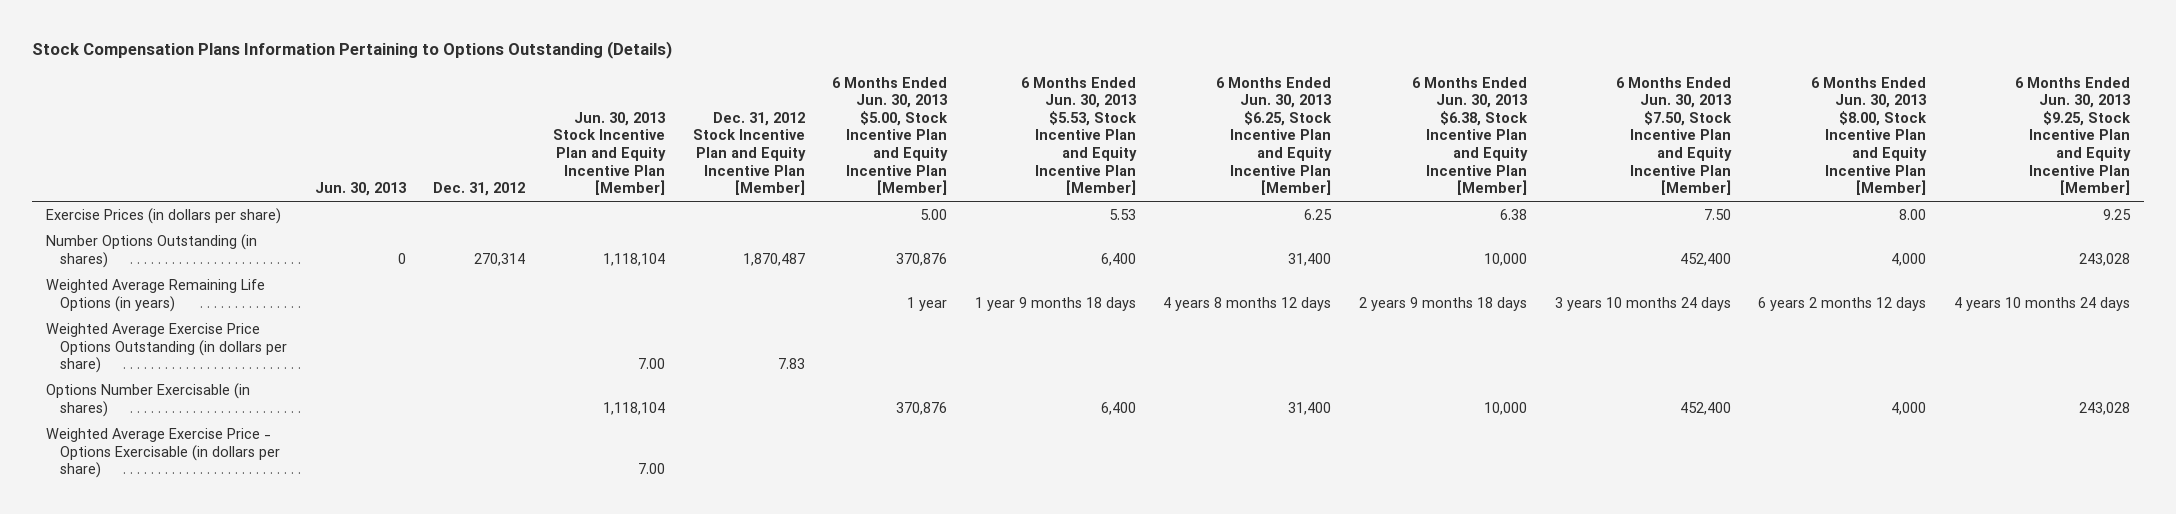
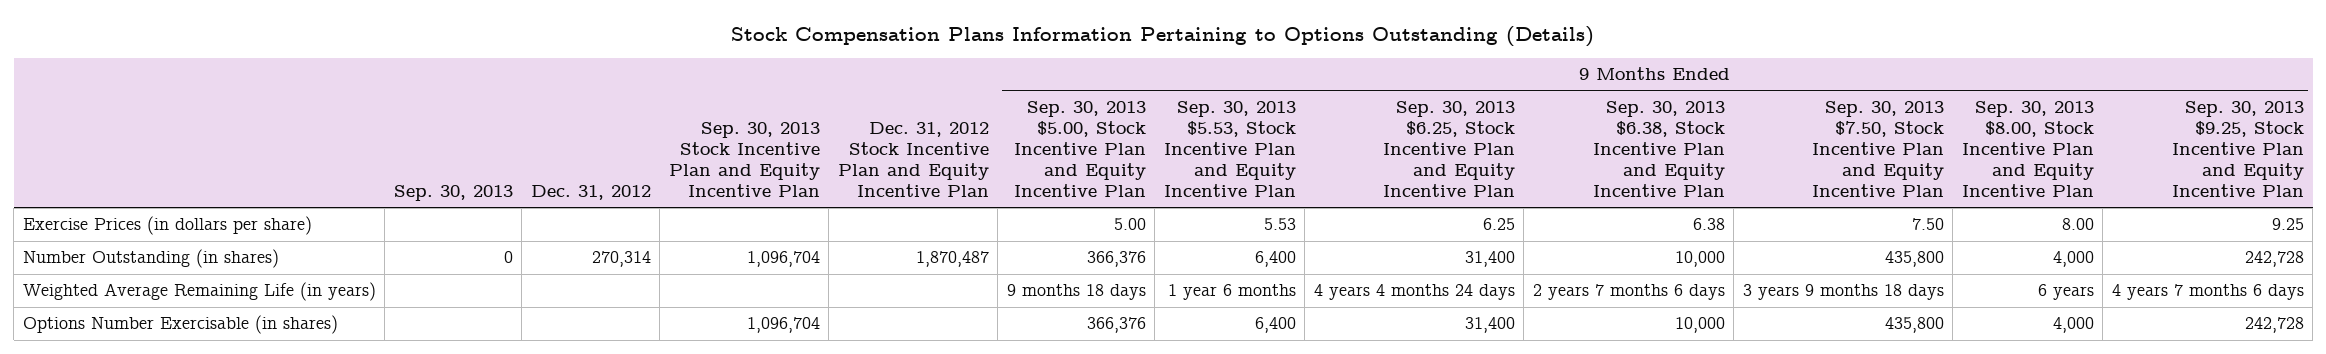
- | Jun. 30, 2013 | Dec. 31, 2012 | Jun. 30, 2013 Stock Incentive Plan and Equity Incentive Plan [Member] | Dec. 31, 2012 Stock Incentive Plan and Equity Incentive Plan [Member] | 6 Months Ended Jun. 30, 2013 $5.00, Stock Incentive Plan and Equity Incentive Plan [Member] | 6 Months Ended Jun. 30, 2013 $5.53, Stock Incentive Plan and Equity Incentive Plan [Member] | 6 Months Ended Jun. 30, 2013 $6.25, Stock Incentive Plan and Equity Incentive Plan [Member] | 6 Months Ended Jun. 30, 2013 $6.38, Stock Incentive Plan and Equity Incentive Plan [Member] | 6 Months Ended Jun. 30, 2013 $7.50, Stock Incentive Plan and Equity Incentive Plan [Member] | 6 Months Ended Jun. 30, 2013 $8.00, Stock Incentive Plan and Equity Incentive Plan [Member] | 6 Months Ended Jun. 30, 2013 $9.25, Stock Incentive Plan and Equity Incentive Plan [Member]
+ | Sep. 30, 2013 | Dec. 31, 2012 | Sep. 30, 2013 Stock Incentive Plan and Equity Incentive Plan | Dec. 31, 2012 Stock Incentive Plan and Equity Incentive Plan | 9 Months Ended Sep. 30, 2013 $5.00, Stock Incentive Plan and Equity Incentive Plan | 9 Months Ended Sep. 30, 2013 $5.53, Stock Incentive Plan and Equity Incentive Plan | 9 Months Ended Sep. 30, 2013 $6.25, Stock Incentive Plan and Equity Incentive Plan | 9 Months Ended Sep. 30, 2013 $6.38, Stock Incentive Plan and Equity Incentive Plan | 9 Months Ended Sep. 30, 2013 $7.50, Stock Incentive Plan and Equity Incentive Plan | 9 Months Ended Sep. 30, 2013 $8.00, Stock Incentive Plan and Equity Incentive Plan | 9 Months Ended Sep. 30, 2013 $9.25, Stock Incentive Plan and Equity Incentive Plan
- Number Options Outstanding (in shares) | 0 | 270,314 | 1,118,104 | 1,870,487 | 370,876 | 6,400 | 31,400 | 10,000 | 452,400 | 4,000 | 243,028
- Weighted Average Remaining Life Options (in years) | | | | | 1 year | 1 year 9 months 18 days | 4 years 8 months 12 days | 2 years 9 months 18 days | 3 years 10 months 24 days | 6 years 2 months 12 days | 4 years 10 months 24 days
- Weighted Average Exercise Price Options Outstanding (in dollars per share) | | | 7.00 | 7.83 | | | | | | |
+ Number Outstanding (in shares) | 0 | 270,314 | 1,096,704 | 1,870,487 | 366,376 | 6,400 | 31,400 | 10,000 | 435,800 | 4,000 | 242,728
+ Weighted Average Remaining Life (in years) | | | | | 9 months 18 days | 1 year 6 months | 4 years 4 months 24 days | 2 years 7 months 6 days | 3 years 9 months 18 days | 6 years | 4 years 7 months 6 days
- Weighted Average Exercise Price - Options Exercisable (in dollars per share) | | | 7.00 | | | | | | | |

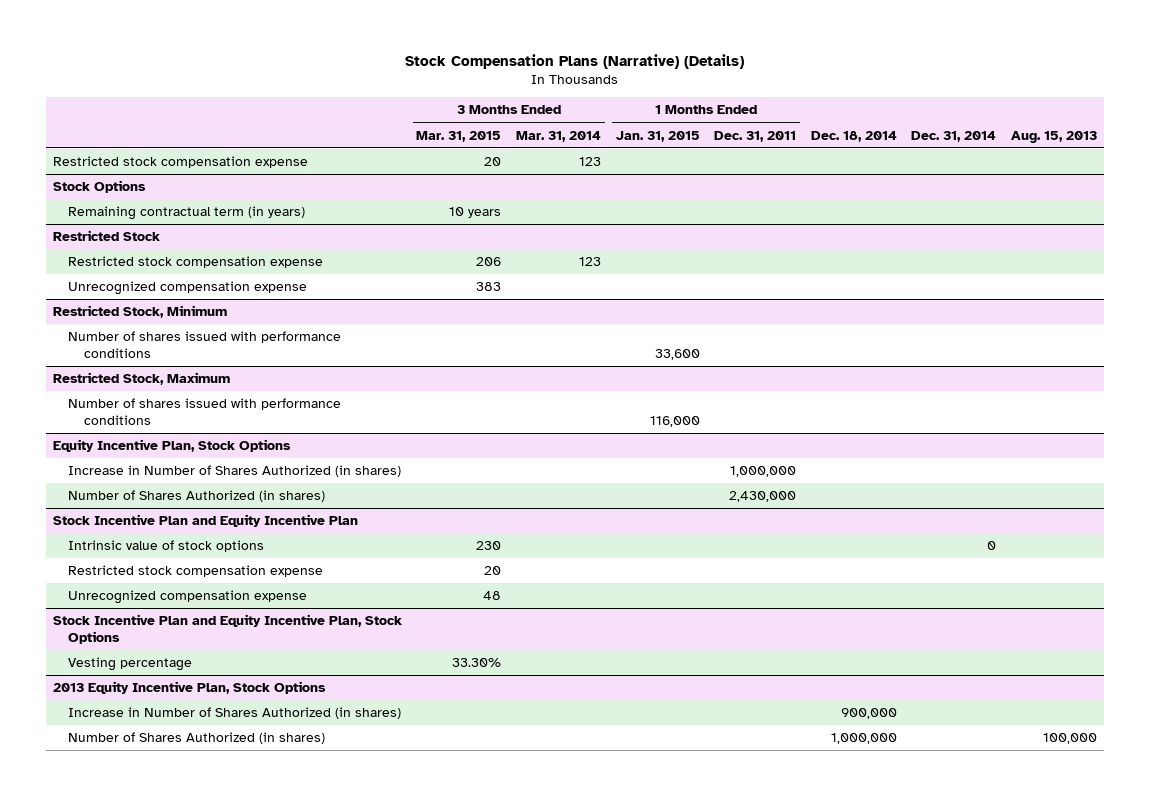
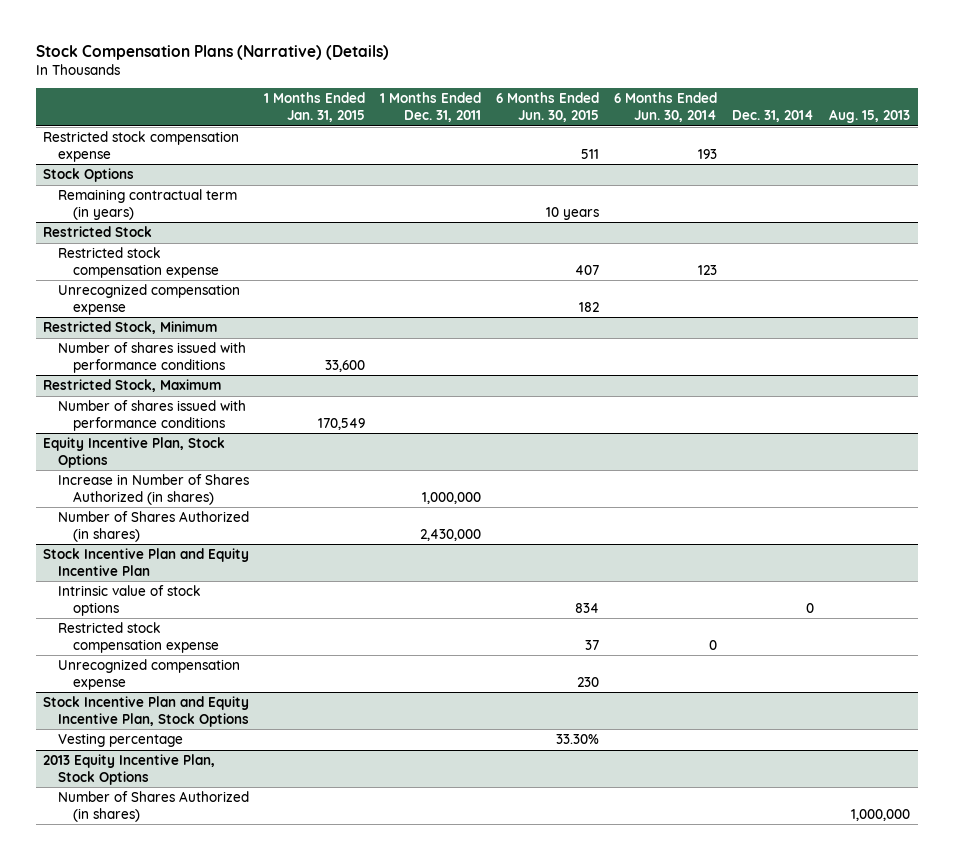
- | 3 Months Ended Mar. 31, 2015 | 3 Months Ended Mar. 31, 2014 | 1 Months Ended Jan. 31, 2015 | 1 Months Ended Dec. 31, 2011 | Dec. 18, 2014 | Dec. 31, 2014 | Aug. 15, 2013
+ | 1 Months Ended Jan. 31, 2015 | 1 Months Ended Dec. 31, 2011 | 6 Months Ended Jun. 30, 2015 | 6 Months Ended Jun. 30, 2014 | Dec. 31, 2014 | Aug. 15, 2013
@ Restricted Stock, Maximum
- Number of shares issued with performance conditions | | | 116,000 | | | |
+ Number of shares issued with performance conditions | 170,549 | | | | |
@ 2013 Equity Incentive Plan, Stock Options
- Increase in Number of Shares Authorized (in shares) | | | | | 900,000 | |
- Number of Shares Authorized (in shares) | | | | | 1,000,000 | | 100,000
+ Number of Shares Authorized (in shares) | | | | | | 1,000,000

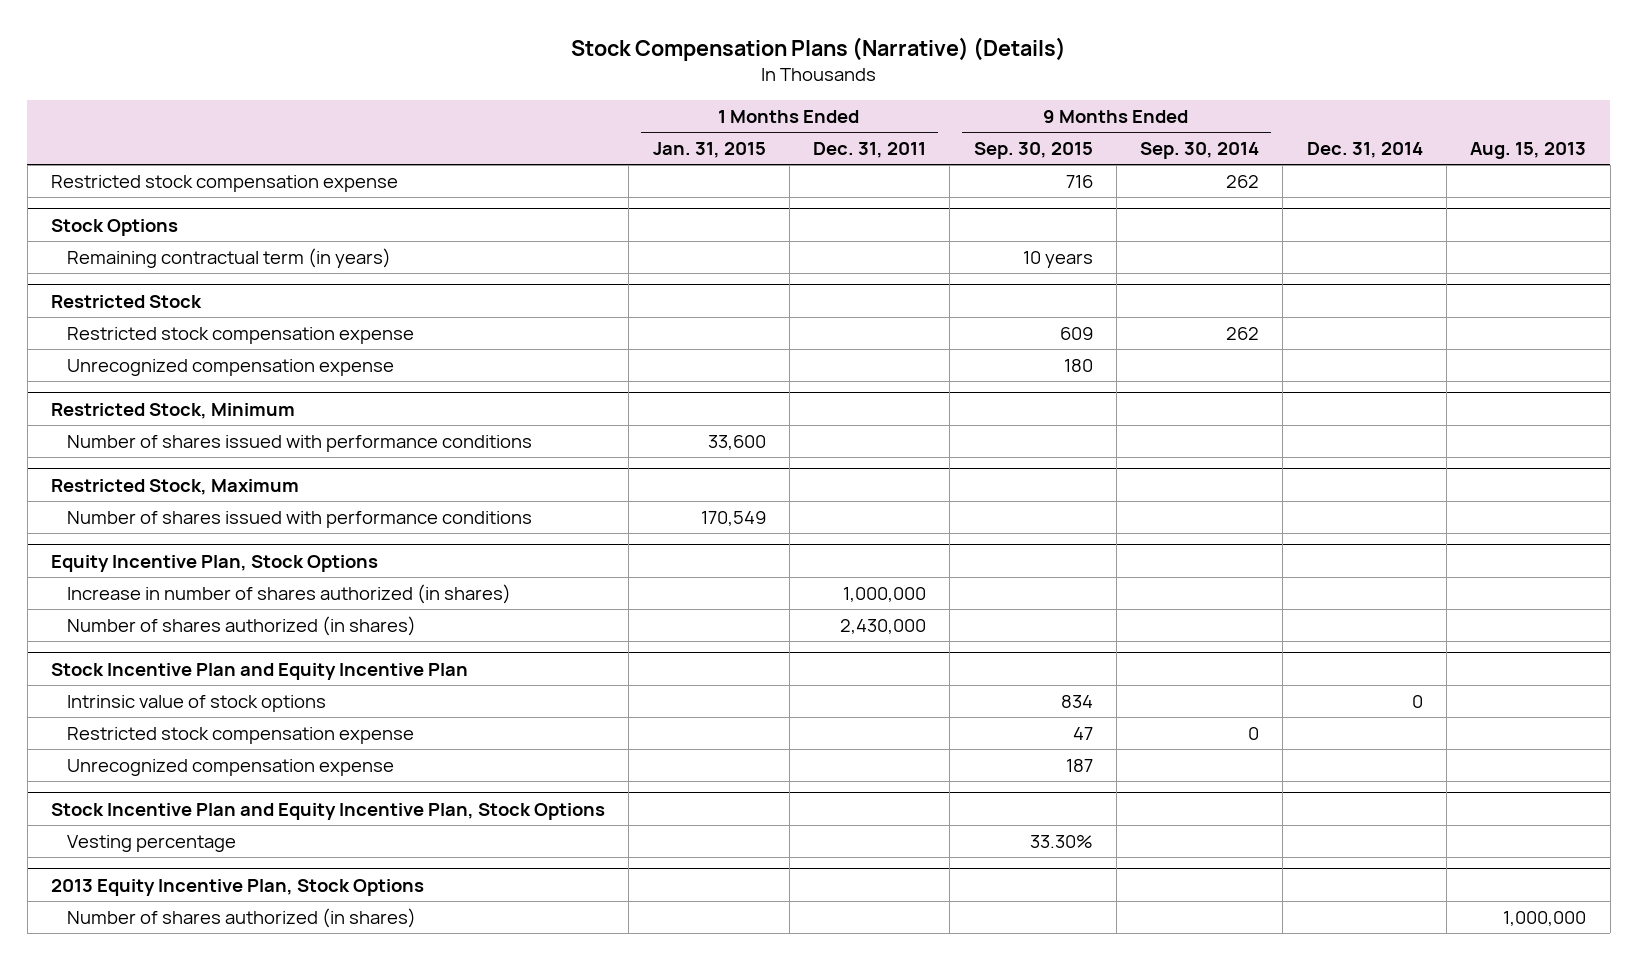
- | 1 Months Ended Jan. 31, 2015 | 1 Months Ended Dec. 31, 2011 | 6 Months Ended Jun. 30, 2015 | 6 Months Ended Jun. 30, 2014 | Dec. 31, 2014 | Aug. 15, 2013
+ | 1 Months Ended Jan. 31, 2015 | 1 Months Ended Dec. 31, 2011 | 9 Months Ended Sep. 30, 2015 | 9 Months Ended Sep. 30, 2014 | Dec. 31, 2014 | Aug. 15, 2013
@ Equity Incentive Plan, Stock Options
- Increase in Number of Shares Authorized (in shares) | | 1,000,000 | | | |
- Number of Shares Authorized (in shares) | | 2,430,000 | | | |
+ Increase in number of shares authorized (in shares) | | 1,000,000 | | | |
+ Number of shares authorized (in shares) | | 2,430,000 | | | |
@ 2013 Equity Incentive Plan, Stock Options
- Number of Shares Authorized (in shares) | | | | | | 1,000,000
+ Number of shares authorized (in shares) | | | | | | 1,000,000

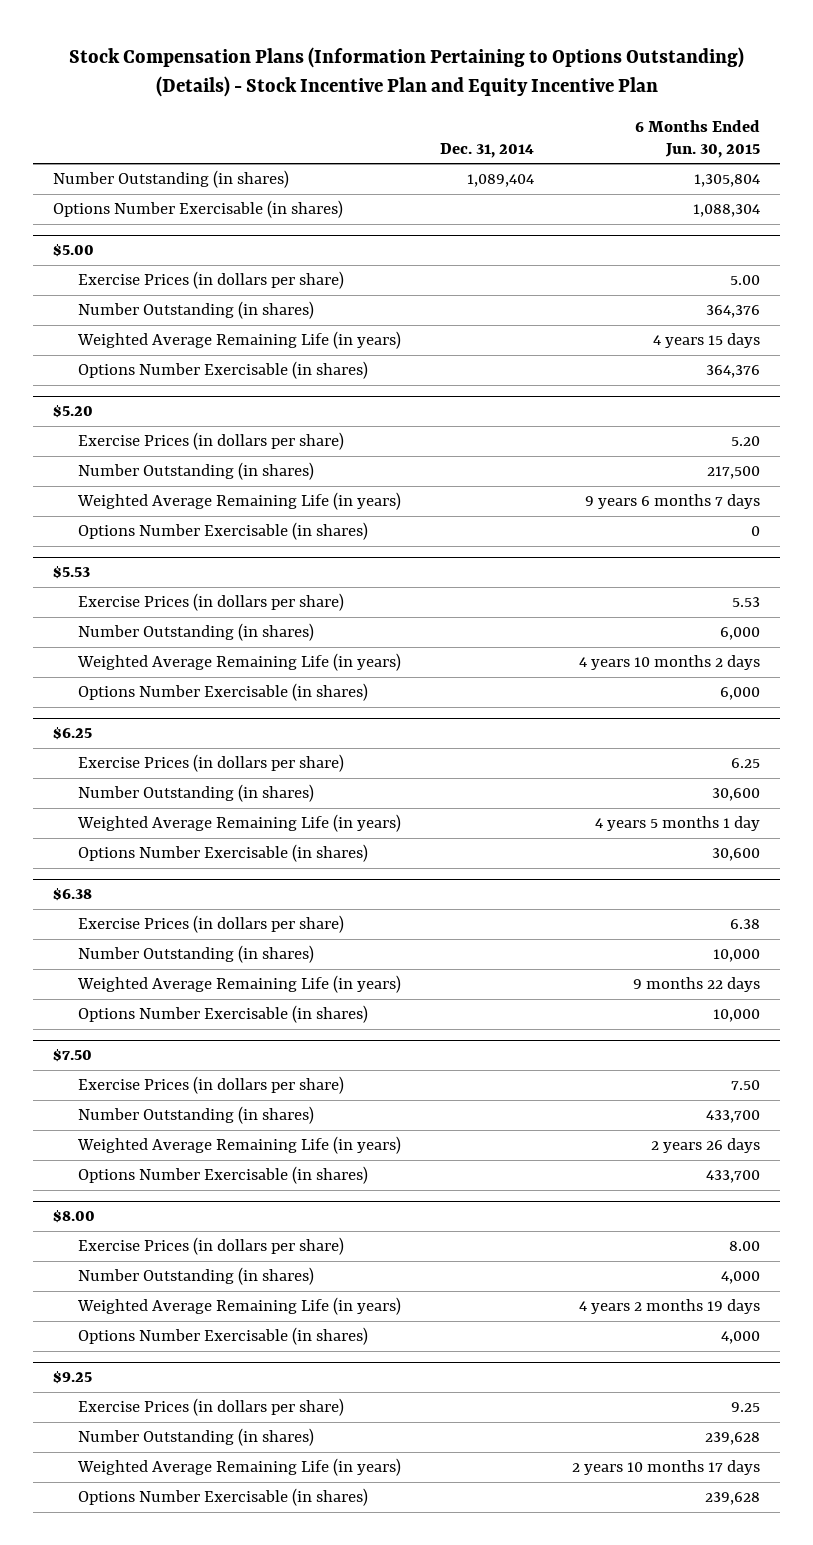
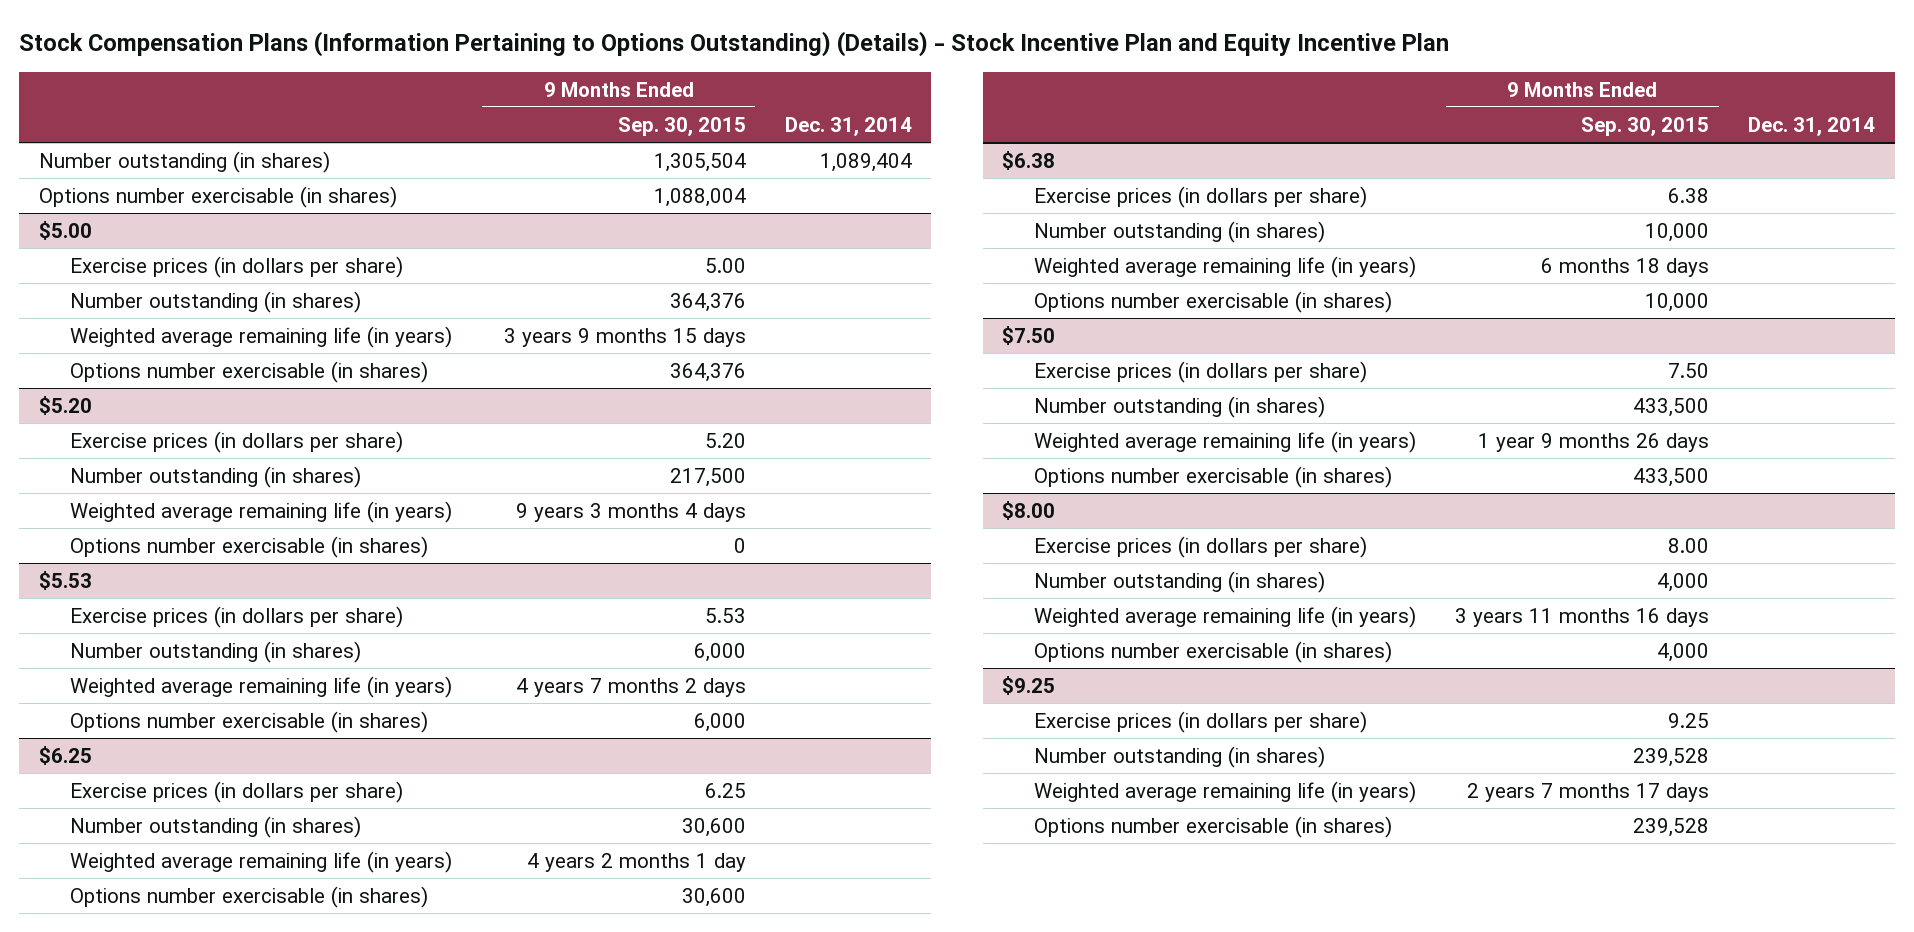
- | Dec. 31, 2014 | 6 Months Ended Jun. 30, 2015
+ | 9 Months Ended Sep. 30, 2015 | Dec. 31, 2014
- Number Outstanding (in shares) | 1,089,404 | 1,305,804
- Options Number Exercisable (in shares) | | 1,088,304
+ Number outstanding (in shares) | 1,305,504 | 1,089,404
+ Options number exercisable (in shares) | 1,088,004 |
@ $5.00
- Exercise Prices (in dollars per share) | | 5.00
- Number Outstanding (in shares) | | 364,376
- Weighted Average Remaining Life (in years) | | 4 years 15 days
- Options Number Exercisable (in shares) | | 364,376
+ Exercise prices (in dollars per share) | 5.00 |
+ Number outstanding (in shares) | 364,376 |
+ Weighted average remaining life (in years) | 3 years 9 months 15 days |
+ Options number exercisable (in shares) | 364,376 |
@ $5.20
- Exercise Prices (in dollars per share) | | 5.20
- Number Outstanding (in shares) | | 217,500
- Weighted Average Remaining Life (in years) | | 9 years 6 months 7 days
- Options Number Exercisable (in shares) | | 0
+ Exercise prices (in dollars per share) | 5.20 |
+ Number outstanding (in shares) | 217,500 |
+ Weighted average remaining life (in years) | 9 years 3 months 4 days |
+ Options number exercisable (in shares) | 0 |
@ $5.53
- Exercise Prices (in dollars per share) | | 5.53
- Number Outstanding (in shares) | | 6,000
- Weighted Average Remaining Life (in years) | | 4 years 10 months 2 days
- Options Number Exercisable (in shares) | | 6,000
+ Exercise prices (in dollars per share) | 5.53 |
+ Number outstanding (in shares) | 6,000 |
+ Weighted average remaining life (in years) | 4 years 7 months 2 days |
+ Options number exercisable (in shares) | 6,000 |
@ $6.25
- Exercise Prices (in dollars per share) | | 6.25
- Number Outstanding (in shares) | | 30,600
- Weighted Average Remaining Life (in years) | | 4 years 5 months 1 day
- Options Number Exercisable (in shares) | | 30,600
+ Exercise prices (in dollars per share) | 6.25 |
+ Number outstanding (in shares) | 30,600 |
+ Weighted average remaining life (in years) | 4 years 2 months 1 day |
+ Options number exercisable (in shares) | 30,600 |
@ $6.38
- Exercise Prices (in dollars per share) | | 6.38
- Number Outstanding (in shares) | | 10,000
- Weighted Average Remaining Life (in years) | | 9 months 22 days
- Options Number Exercisable (in shares) | | 10,000
+ Exercise prices (in dollars per share) | 6.38 |
+ Number outstanding (in shares) | 10,000 |
+ Weighted average remaining life (in years) | 6 months 18 days |
+ Options number exercisable (in shares) | 10,000 |
@ $7.50
- Exercise Prices (in dollars per share) | | 7.50
- Number Outstanding (in shares) | | 433,700
- Weighted Average Remaining Life (in years) | | 2 years 26 days
- Options Number Exercisable (in shares) | | 433,700
+ Exercise prices (in dollars per share) | 7.50 |
+ Number outstanding (in shares) | 433,500 |
+ Weighted average remaining life (in years) | 1 year 9 months 26 days |
+ Options number exercisable (in shares) | 433,500 |
@ $8.00
- Exercise Prices (in dollars per share) | | 8.00
- Number Outstanding (in shares) | | 4,000
- Weighted Average Remaining Life (in years) | | 4 years 2 months 19 days
- Options Number Exercisable (in shares) | | 4,000
+ Exercise prices (in dollars per share) | 8.00 |
+ Number outstanding (in shares) | 4,000 |
+ Weighted average remaining life (in years) | 3 years 11 months 16 days |
+ Options number exercisable (in shares) | 4,000 |
@ $9.25
- Exercise Prices (in dollars per share) | | 9.25
- Number Outstanding (in shares) | | 239,628
- Weighted Average Remaining Life (in years) | | 2 years 10 months 17 days
- Options Number Exercisable (in shares) | | 239,628
+ Exercise prices (in dollars per share) | 9.25 |
+ Number outstanding (in shares) | 239,528 |
+ Weighted average remaining life (in years) | 2 years 7 months 17 days |
+ Options number exercisable (in shares) | 239,528 |

